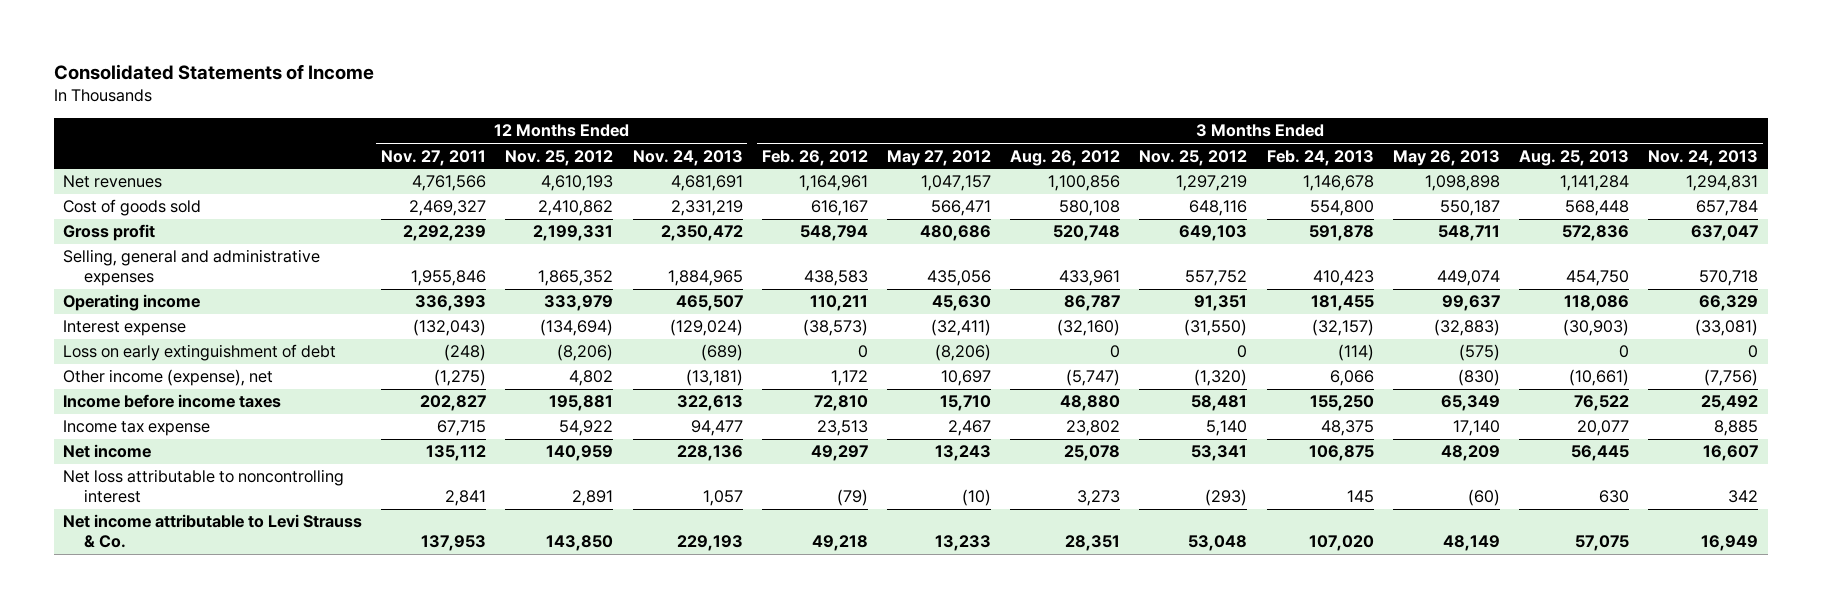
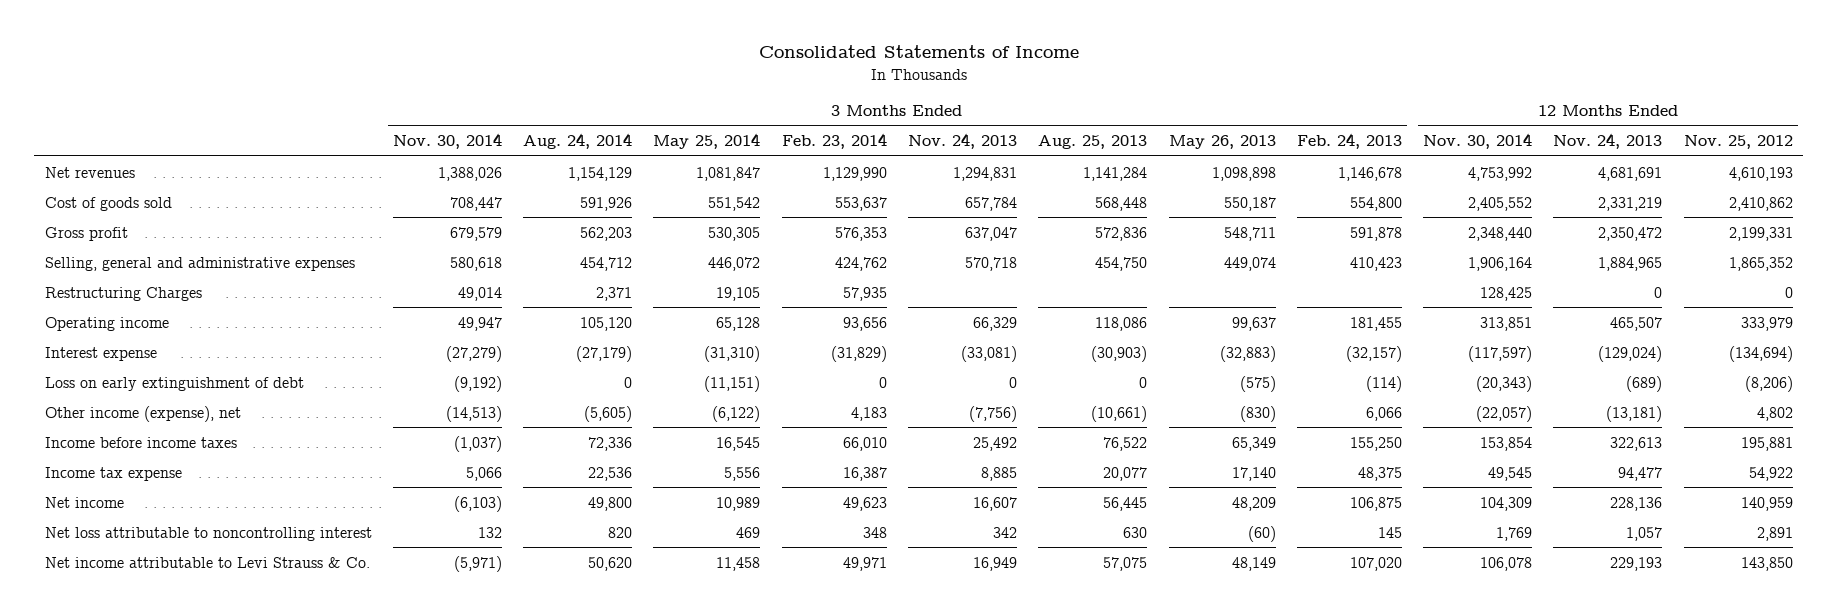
- | 12 Months Ended Nov. 27, 2011 | 12 Months Ended Nov. 25, 2012 | 12 Months Ended Nov. 24, 2013 | 3 Months Ended Feb. 26, 2012 | 3 Months Ended May 27, 2012 | 3 Months Ended Aug. 26, 2012 | 3 Months Ended Nov. 25, 2012 | 3 Months Ended Feb. 24, 2013 | 3 Months Ended May 26, 2013 | 3 Months Ended Aug. 25, 2013 | 3 Months Ended Nov. 24, 2013
+ | 3 Months Ended Nov. 30, 2014 | 3 Months Ended Aug. 24, 2014 | 3 Months Ended May 25, 2014 | 3 Months Ended Feb. 23, 2014 | 3 Months Ended Nov. 24, 2013 | 3 Months Ended Aug. 25, 2013 | 3 Months Ended May 26, 2013 | 3 Months Ended Feb. 24, 2013 | 12 Months Ended Nov. 30, 2014 | 12 Months Ended Nov. 24, 2013 | 12 Months Ended Nov. 25, 2012
+ Restructuring Charges | 49,014 | 2,371 | 19,105 | 57,935 | | | | | 128,425 | 0 | 0

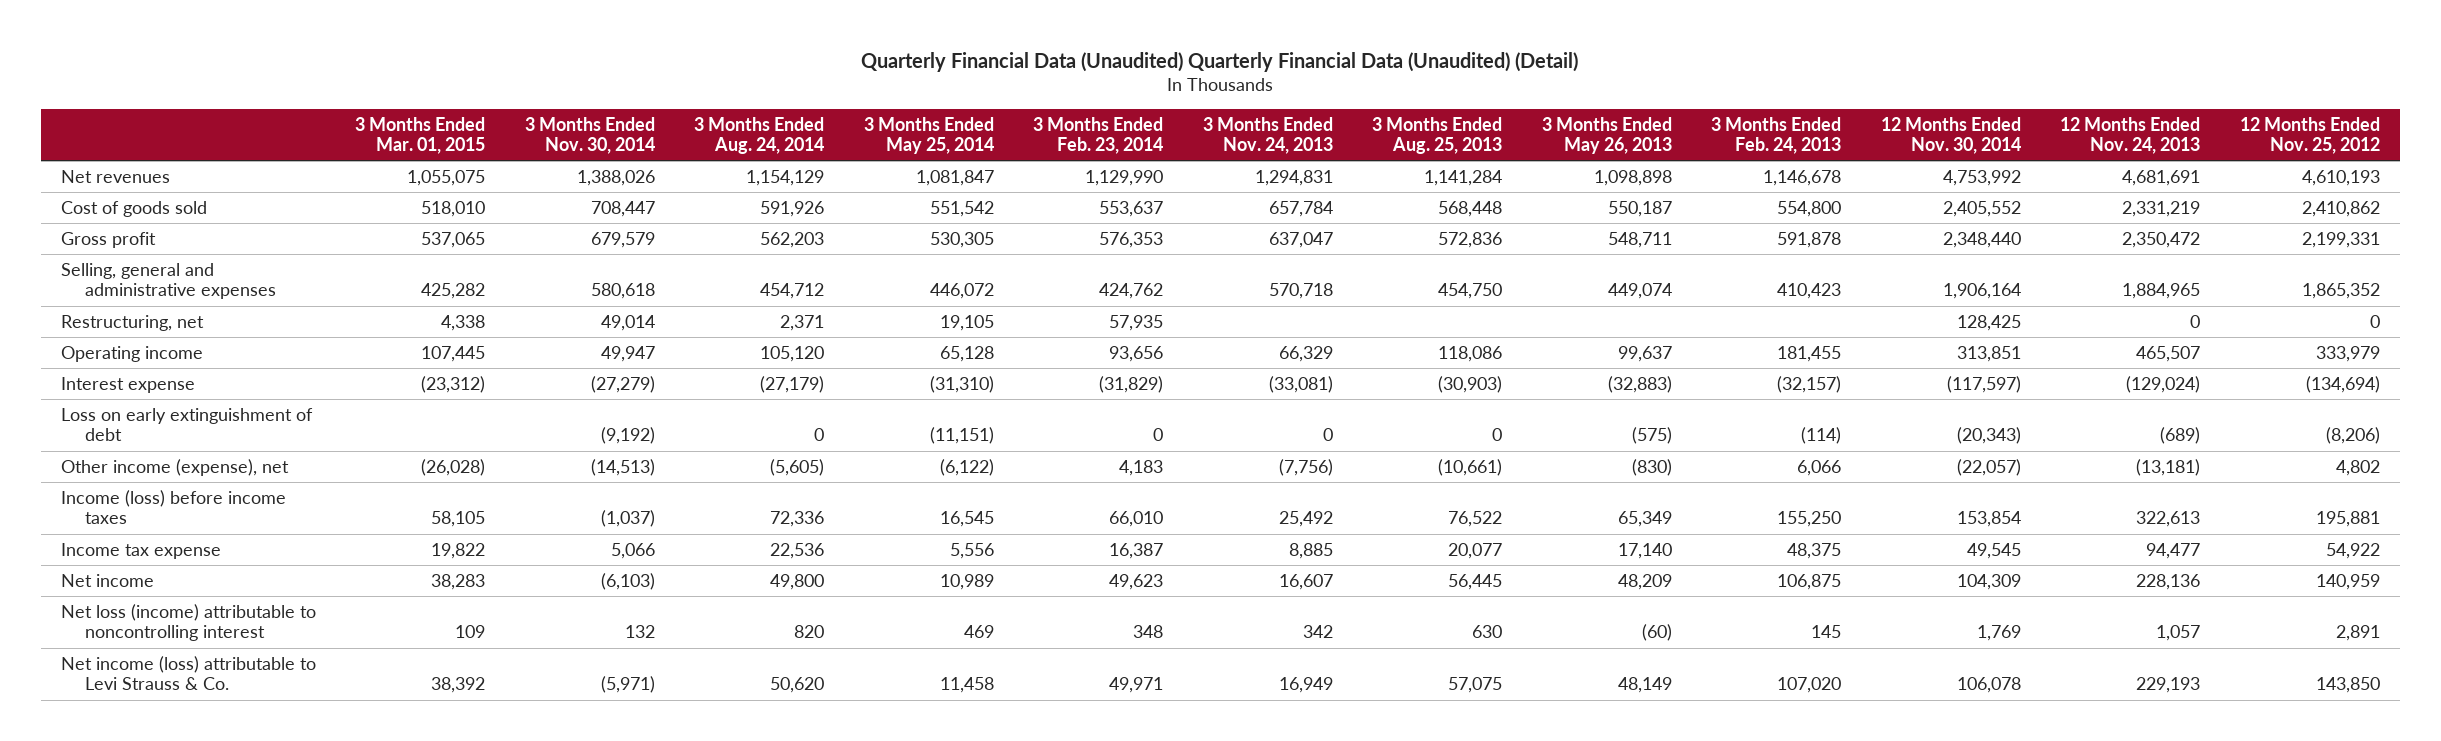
- Consolidated Statements of Income
+ Quarterly Financial Data (Unaudited) Quarterly Financial Data (Unaudited) (Detail)
- | 3 Months Ended Nov. 30, 2014 | 3 Months Ended Aug. 24, 2014 | 3 Months Ended May 25, 2014 | 3 Months Ended Feb. 23, 2014 | 3 Months Ended Nov. 24, 2013 | 3 Months Ended Aug. 25, 2013 | 3 Months Ended May 26, 2013 | 3 Months Ended Feb. 24, 2013 | 12 Months Ended Nov. 30, 2014 | 12 Months Ended Nov. 24, 2013 | 12 Months Ended Nov. 25, 2012
+ | 3 Months Ended Mar. 01, 2015 | 3 Months Ended Nov. 30, 2014 | 3 Months Ended Aug. 24, 2014 | 3 Months Ended May 25, 2014 | 3 Months Ended Feb. 23, 2014 | 3 Months Ended Nov. 24, 2013 | 3 Months Ended Aug. 25, 2013 | 3 Months Ended May 26, 2013 | 3 Months Ended Feb. 24, 2013 | 12 Months Ended Nov. 30, 2014 | 12 Months Ended Nov. 24, 2013 | 12 Months Ended Nov. 25, 2012
- Restructuring Charges | 49,014 | 2,371 | 19,105 | 57,935 | | | | | 128,425 | 0 | 0
+ Restructuring, net | 4,338 | 49,014 | 2,371 | 19,105 | 57,935 | | | | | 128,425 | 0 | 0
- Income before income taxes | (1,037) | 72,336 | 16,545 | 66,010 | 25,492 | 76,522 | 65,349 | 155,250 | 153,854 | 322,613 | 195,881
+ Income (loss) before income taxes | 58,105 | (1,037) | 72,336 | 16,545 | 66,010 | 25,492 | 76,522 | 65,349 | 155,250 | 153,854 | 322,613 | 195,881
- Net loss attributable to noncontrolling interest | 132 | 820 | 469 | 348 | 342 | 630 | (60) | 145 | 1,769 | 1,057 | 2,891
- Net income attributable to Levi Strauss & Co. | (5,971) | 50,620 | 11,458 | 49,971 | 16,949 | 57,075 | 48,149 | 107,020 | 106,078 | 229,193 | 143,850
+ Net loss (income) attributable to noncontrolling interest | 109 | 132 | 820 | 469 | 348 | 342 | 630 | (60) | 145 | 1,769 | 1,057 | 2,891
+ Net income (loss) attributable to Levi Strauss & Co. | 38,392 | (5,971) | 50,620 | 11,458 | 49,971 | 16,949 | 57,075 | 48,149 | 107,020 | 106,078 | 229,193 | 143,850

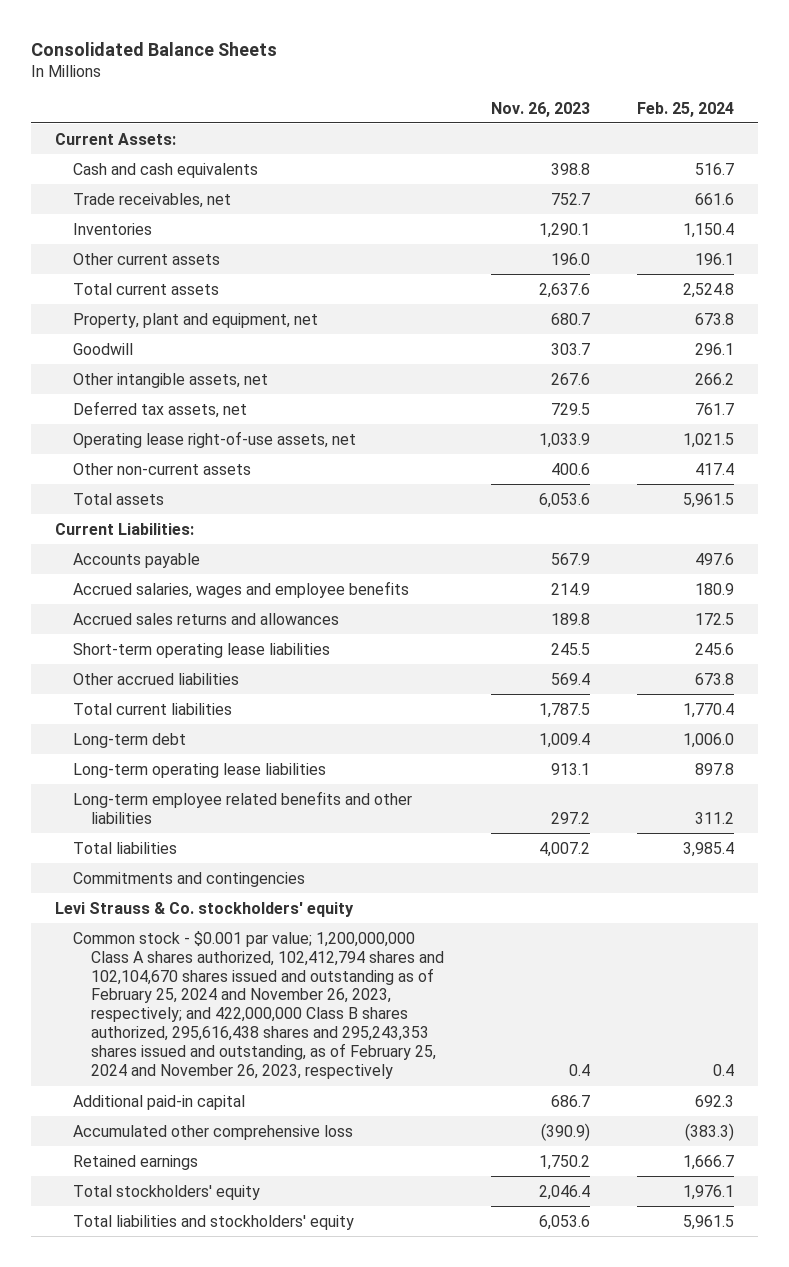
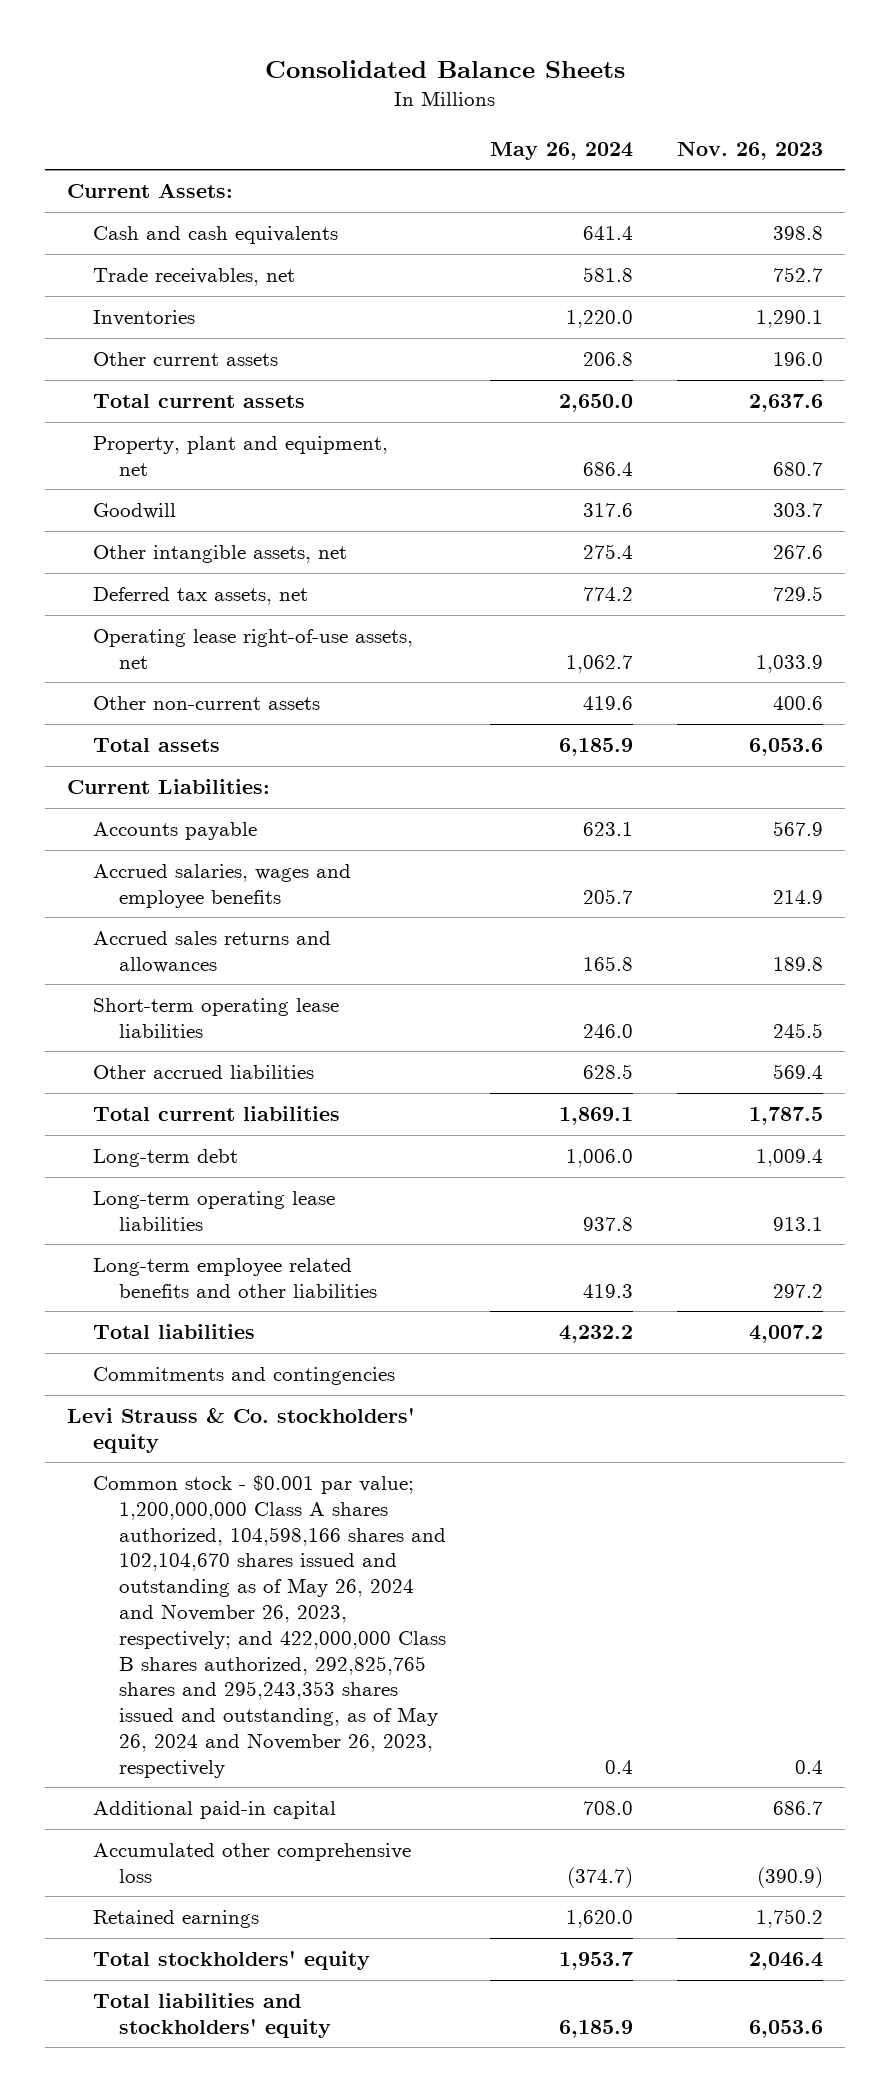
- | Nov. 26, 2023 | Feb. 25, 2024
+ | May 26, 2024 | Nov. 26, 2023
- Common stock - $0.001 par value; 1,200,000,000 Class A shares authorized, 102,412,794 shares and 102,104,670 shares issued and outstanding as of February 25, 2024 and November 26, 2023, respectively; and 422,000,000 Class B shares authorized, 295,616,438 shares and 295,243,353 shares issued and outstanding, as of February 25, 2024 and November 26, 2023, respectively | 0.4 | 0.4
+ Common stock - $0.001 par value; 1,200,000,000 Class A shares authorized, 104,598,166 shares and 102,104,670 shares issued and outstanding as of May 26, 2024 and November 26, 2023, respectively; and 422,000,000 Class B shares authorized, 292,825,765 shares and 295,243,353 shares issued and outstanding, as of May 26, 2024 and November 26, 2023, respectively | 0.4 | 0.4

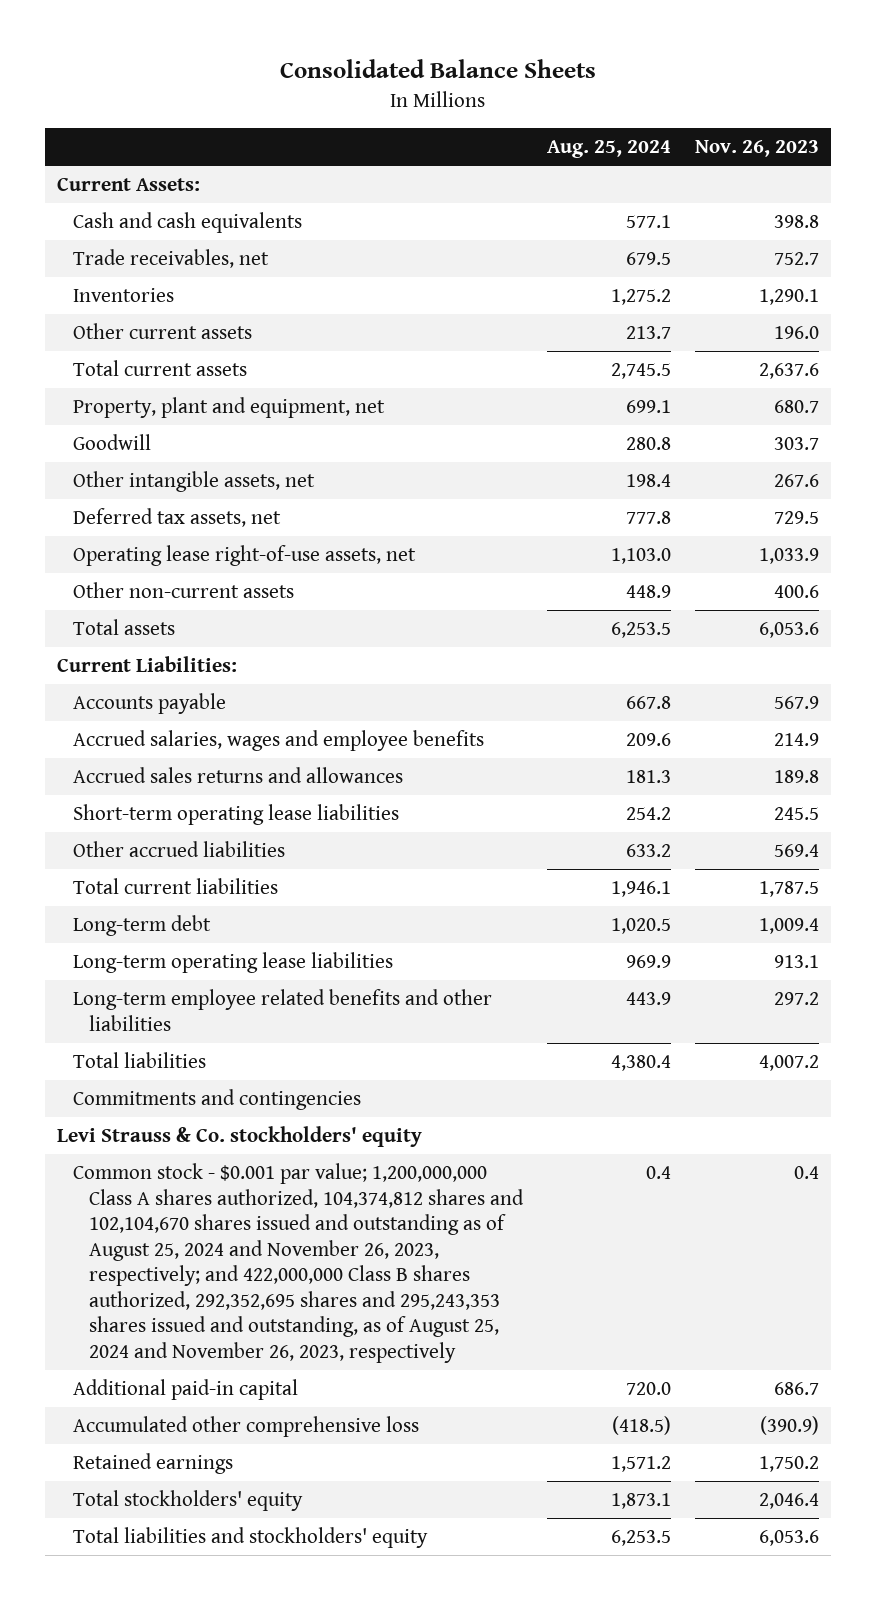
- | May 26, 2024 | Nov. 26, 2023
+ | Aug. 25, 2024 | Nov. 26, 2023
- Common stock - $0.001 par value; 1,200,000,000 Class A shares authorized, 104,598,166 shares and 102,104,670 shares issued and outstanding as of May 26, 2024 and November 26, 2023, respectively; and 422,000,000 Class B shares authorized, 292,825,765 shares and 295,243,353 shares issued and outstanding, as of May 26, 2024 and November 26, 2023, respectively | 0.4 | 0.4
+ Common stock - $0.001 par value; 1,200,000,000 Class A shares authorized, 104,374,812 shares and 102,104,670 shares issued and outstanding as of August 25, 2024 and November 26, 2023, respectively; and 422,000,000 Class B shares authorized, 292,352,695 shares and 295,243,353 shares issued and outstanding, as of August 25, 2024 and November 26, 2023, respectively | 0.4 | 0.4

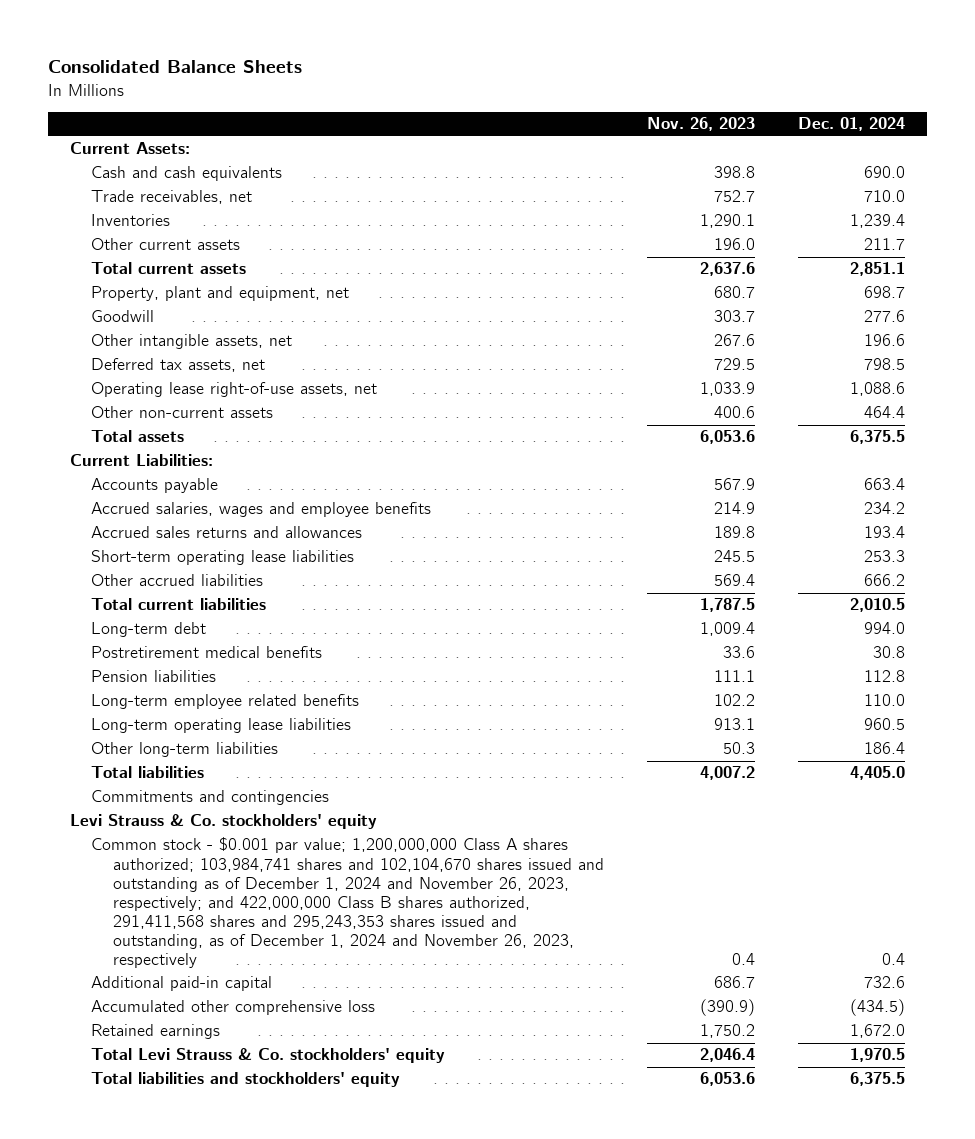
- | Aug. 25, 2024 | Nov. 26, 2023
+ | Nov. 26, 2023 | Dec. 01, 2024
+ Postretirement medical benefits | 33.6 | 30.8
+ Pension liabilities | 111.1 | 112.8
+ Long-term employee related benefits | 102.2 | 110.0
- Long-term employee related benefits and other liabilities | 443.9 | 297.2
+ Other long-term liabilities | 50.3 | 186.4
- Common stock - $0.001 par value; 1,200,000,000 Class A shares authorized, 104,374,812 shares and 102,104,670 shares issued and outstanding as of August 25, 2024 and November 26, 2023, respectively; and 422,000,000 Class B shares authorized, 292,352,695 shares and 295,243,353 shares issued and outstanding, as of August 25, 2024 and November 26, 2023, respectively | 0.4 | 0.4
+ Common stock - $0.001 par value; 1,200,000,000 Class A shares authorized; 103,984,741 shares and 102,104,670 shares issued and outstanding as of December 1, 2024 and November 26, 2023, respectively; and 422,000,000 Class B shares authorized, 291,411,568 shares and 295,243,353 shares issued and outstanding, as of December 1, 2024 and November 26, 2023, respectively | 0.4 | 0.4
- Total stockholders' equity | 1,873.1 | 2,046.4
+ Total Levi Strauss & Co. stockholders' equity | 2,046.4 | 1,970.5

